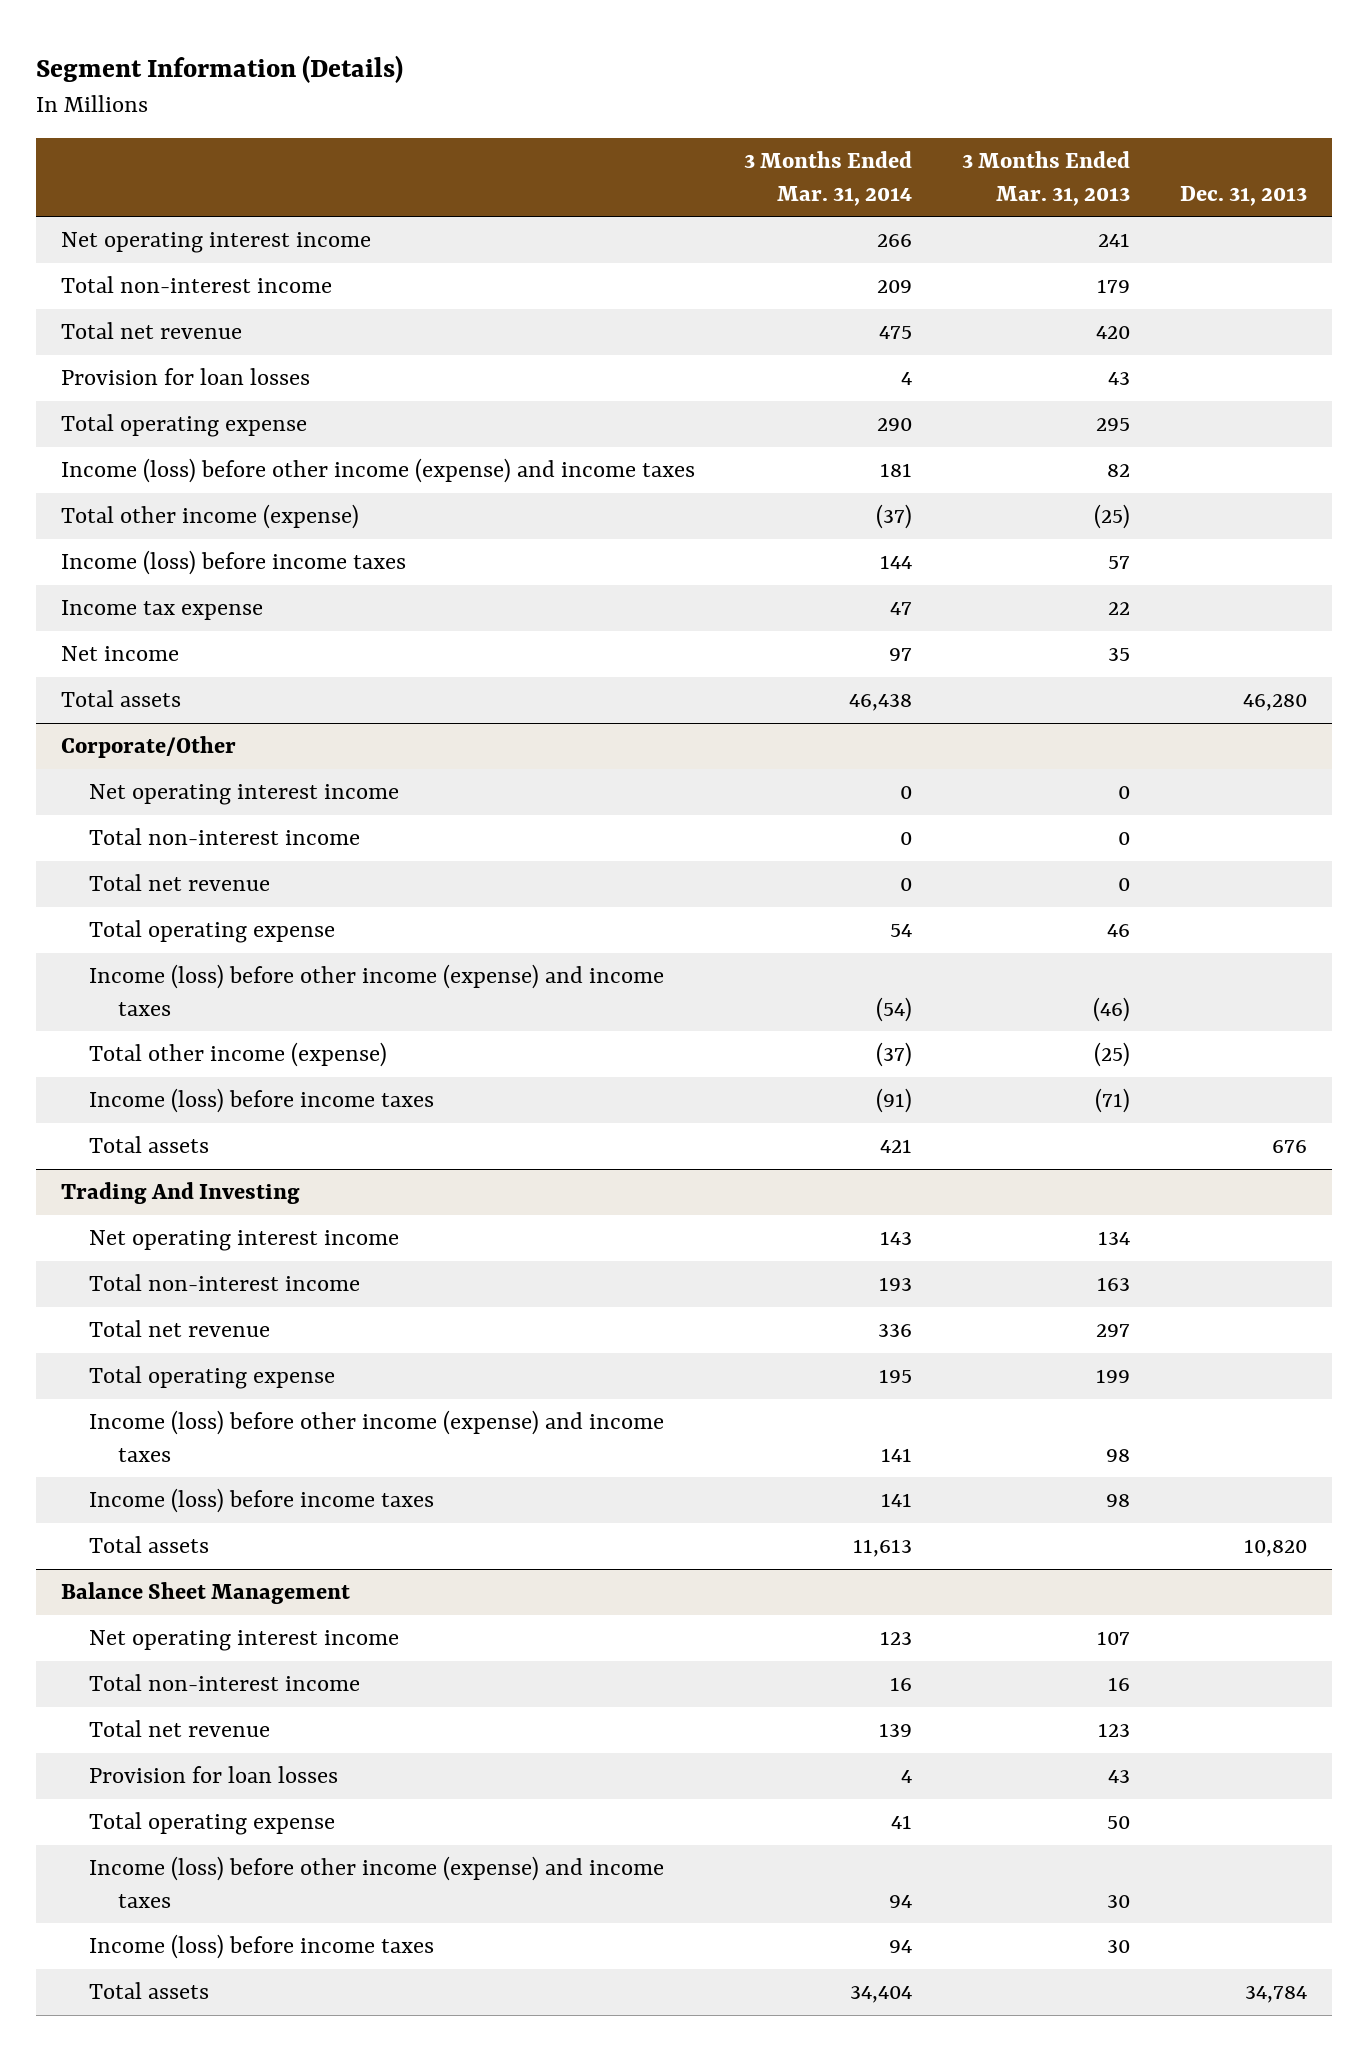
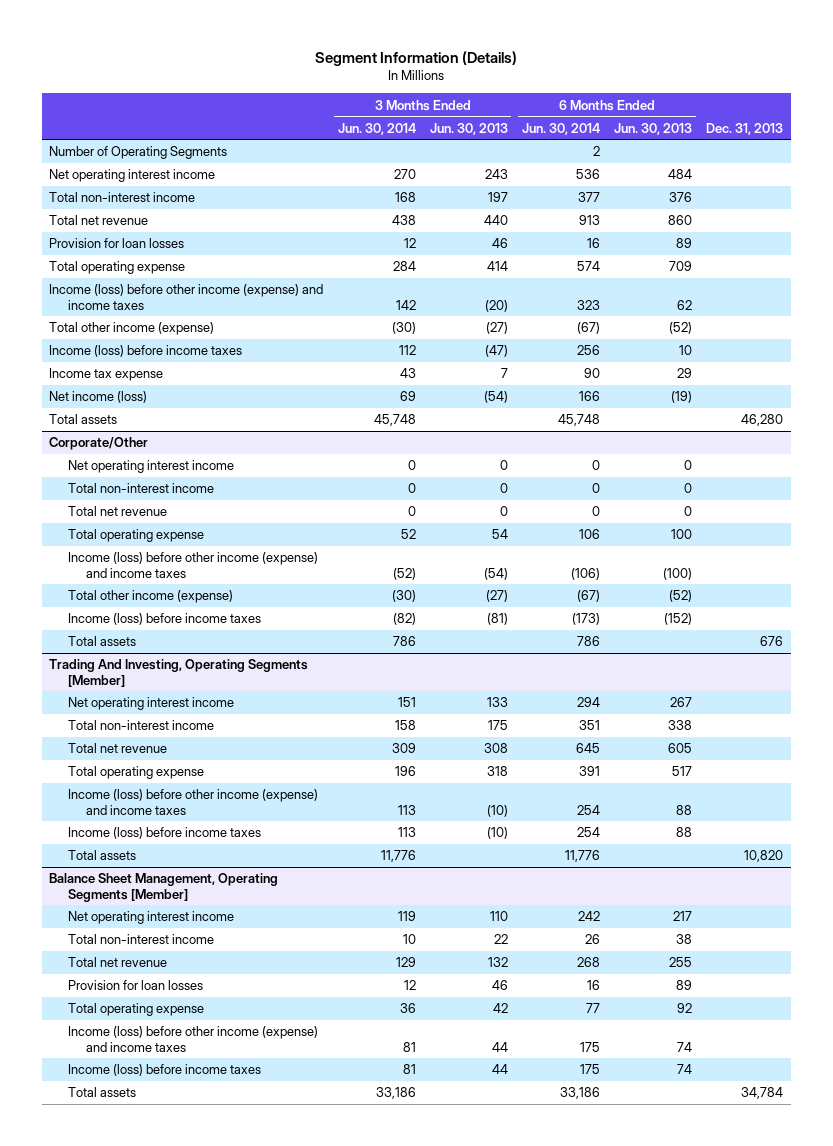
- | 3 Months Ended Mar. 31, 2014 | 3 Months Ended Mar. 31, 2013 | Dec. 31, 2013
+ | 3 Months Ended Jun. 30, 2014 | 3 Months Ended Jun. 30, 2013 | 6 Months Ended Jun. 30, 2014 | 6 Months Ended Jun. 30, 2013 | Dec. 31, 2013
+ Number of Operating Segments | | | 2 | |
- Net income | 97 | 35 |
+ Net income (loss) | 69 | (54) | 166 | (19) |
- Trading And Investing
+ Trading And Investing, Operating Segments [Member]
- Balance Sheet Management
+ Balance Sheet Management, Operating Segments [Member]

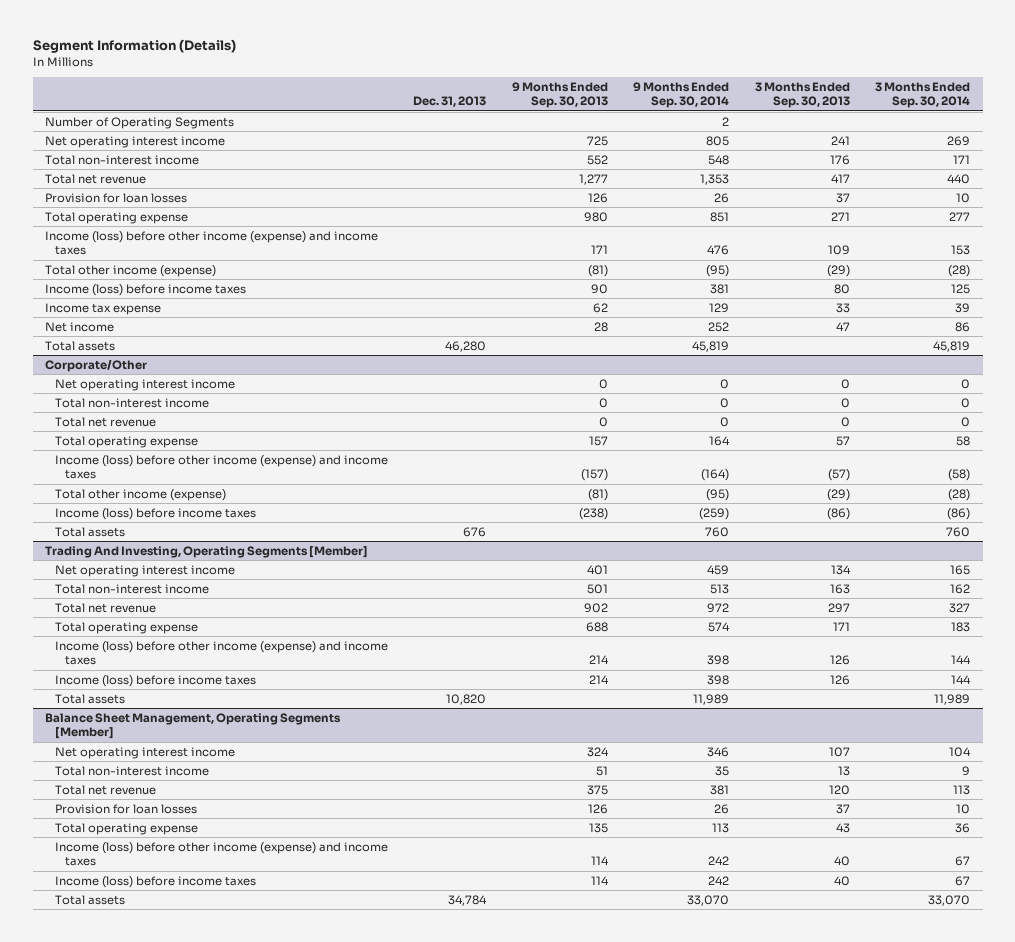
- | 3 Months Ended Jun. 30, 2014 | 3 Months Ended Jun. 30, 2013 | 6 Months Ended Jun. 30, 2014 | 6 Months Ended Jun. 30, 2013 | Dec. 31, 2013
+ | Dec. 31, 2013 | 9 Months Ended Sep. 30, 2013 | 9 Months Ended Sep. 30, 2014 | 3 Months Ended Sep. 30, 2013 | 3 Months Ended Sep. 30, 2014
- Net income (loss) | 69 | (54) | 166 | (19) |
+ Net income | | 28 | 252 | 47 | 86

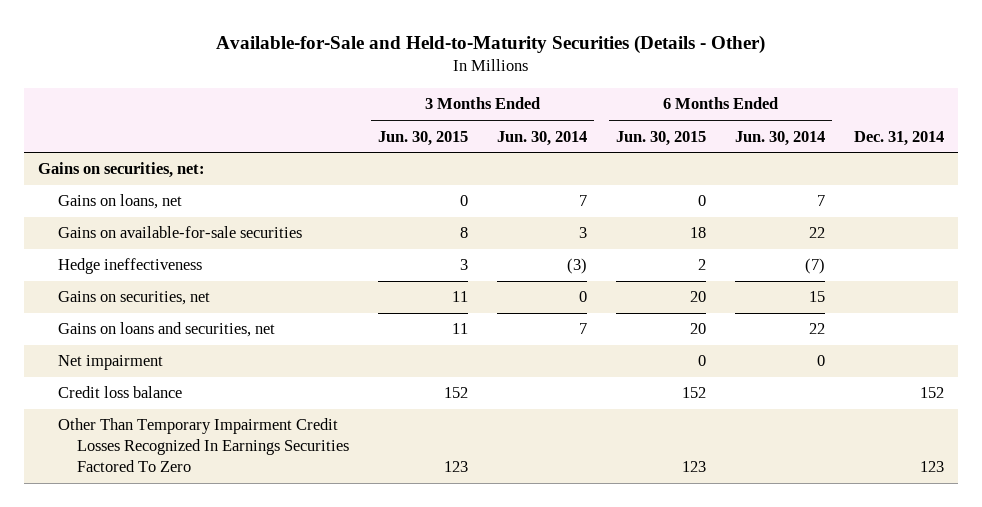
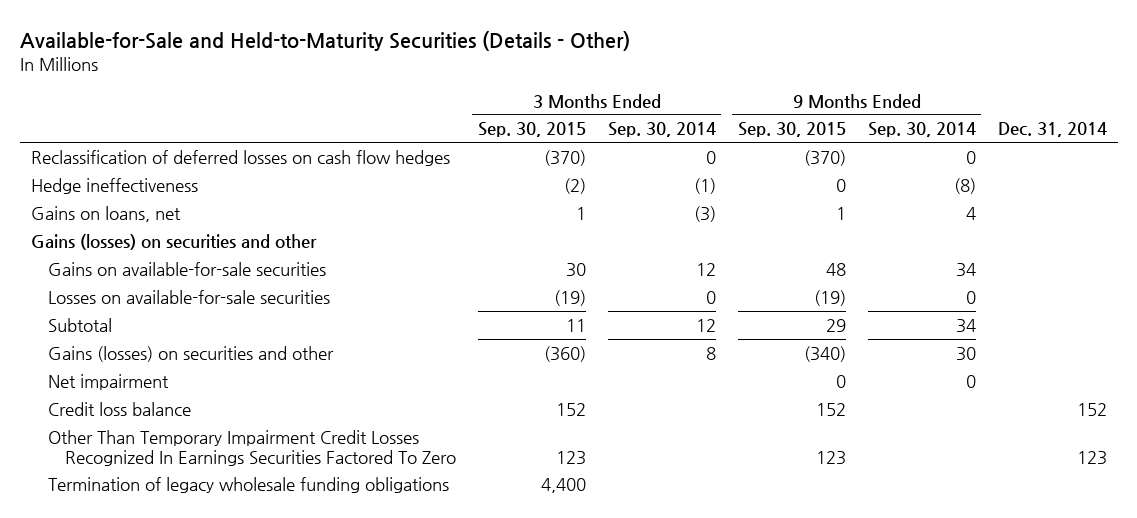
- | 3 Months Ended Jun. 30, 2015 | 3 Months Ended Jun. 30, 2014 | 6 Months Ended Jun. 30, 2015 | 6 Months Ended Jun. 30, 2014 | Dec. 31, 2014
+ | 3 Months Ended Sep. 30, 2015 | 3 Months Ended Sep. 30, 2014 | 9 Months Ended Sep. 30, 2015 | 9 Months Ended Sep. 30, 2014 | Dec. 31, 2014
- Gains on securities, net:
+ Reclassification of deferred losses on cash flow hedges | (370) | 0 | (370) | 0 |
moved up: Hedge ineffectiveness | (2) | (1) | 0 | (8) |
+ Gains (losses) on securities and other
- Gains on securities, net | 11 | 0 | 20 | 15 |
- Gains on loans and securities, net | 11 | 7 | 20 | 22 |
+ Losses on available-for-sale securities | (19) | 0 | (19) | 0 |
+ Subtotal | 11 | 12 | 29 | 34 |
+ Gains (losses) on securities and other | (360) | 8 | (340) | 30 |
+ Termination of legacy wholesale funding obligations | 4,400 | | | |

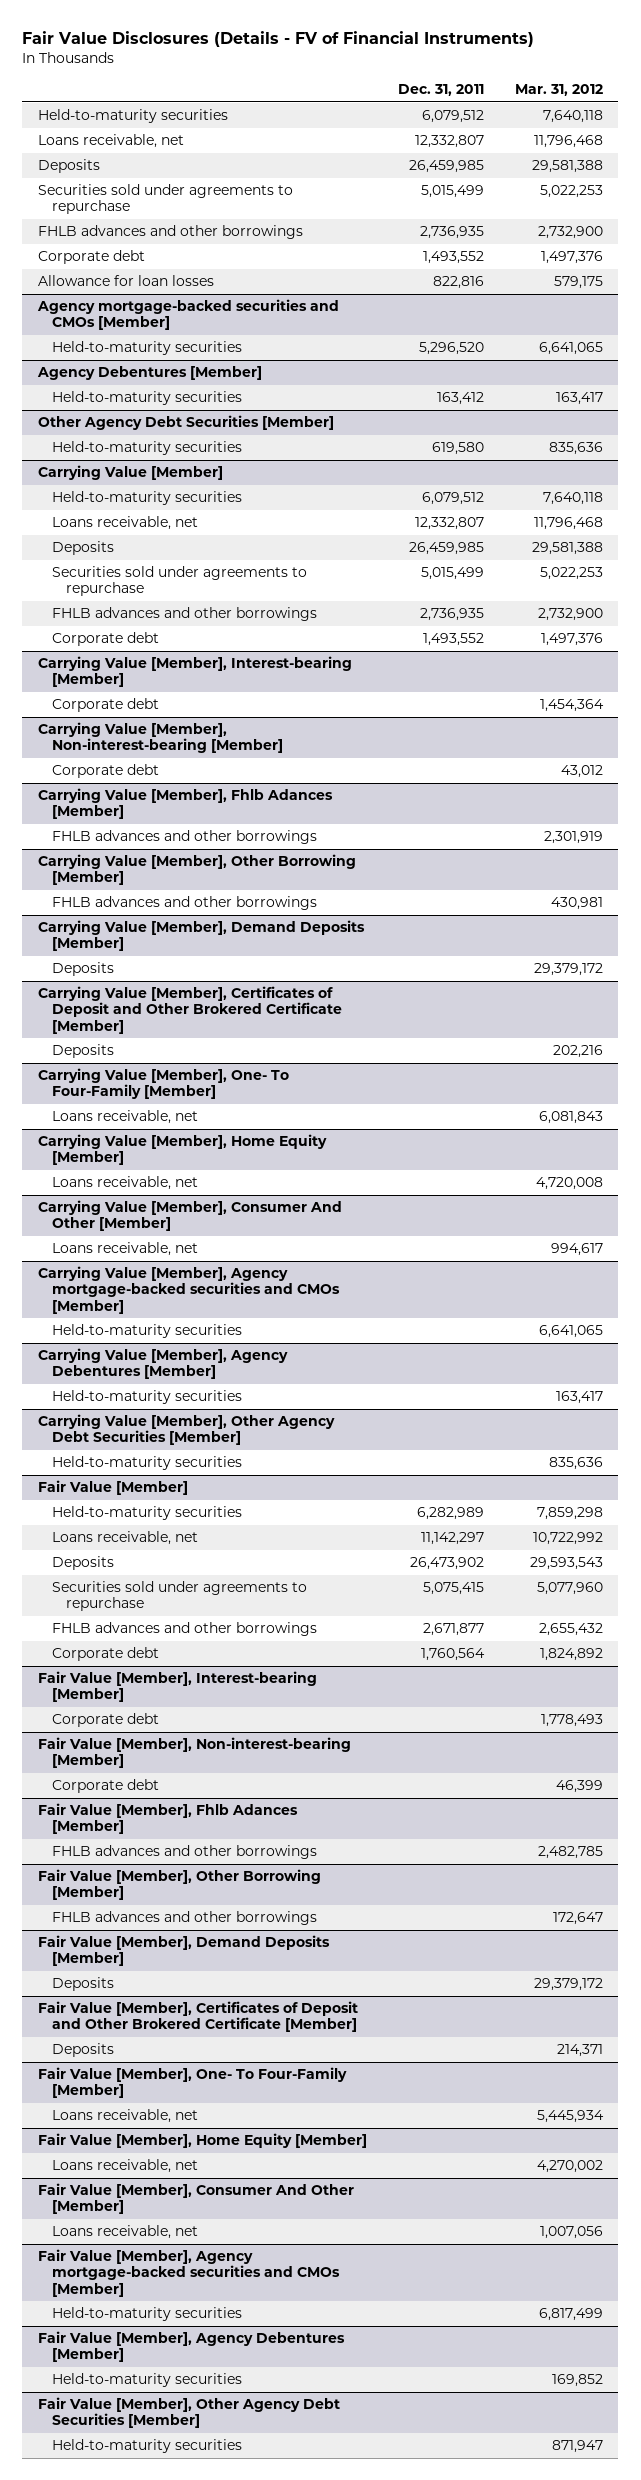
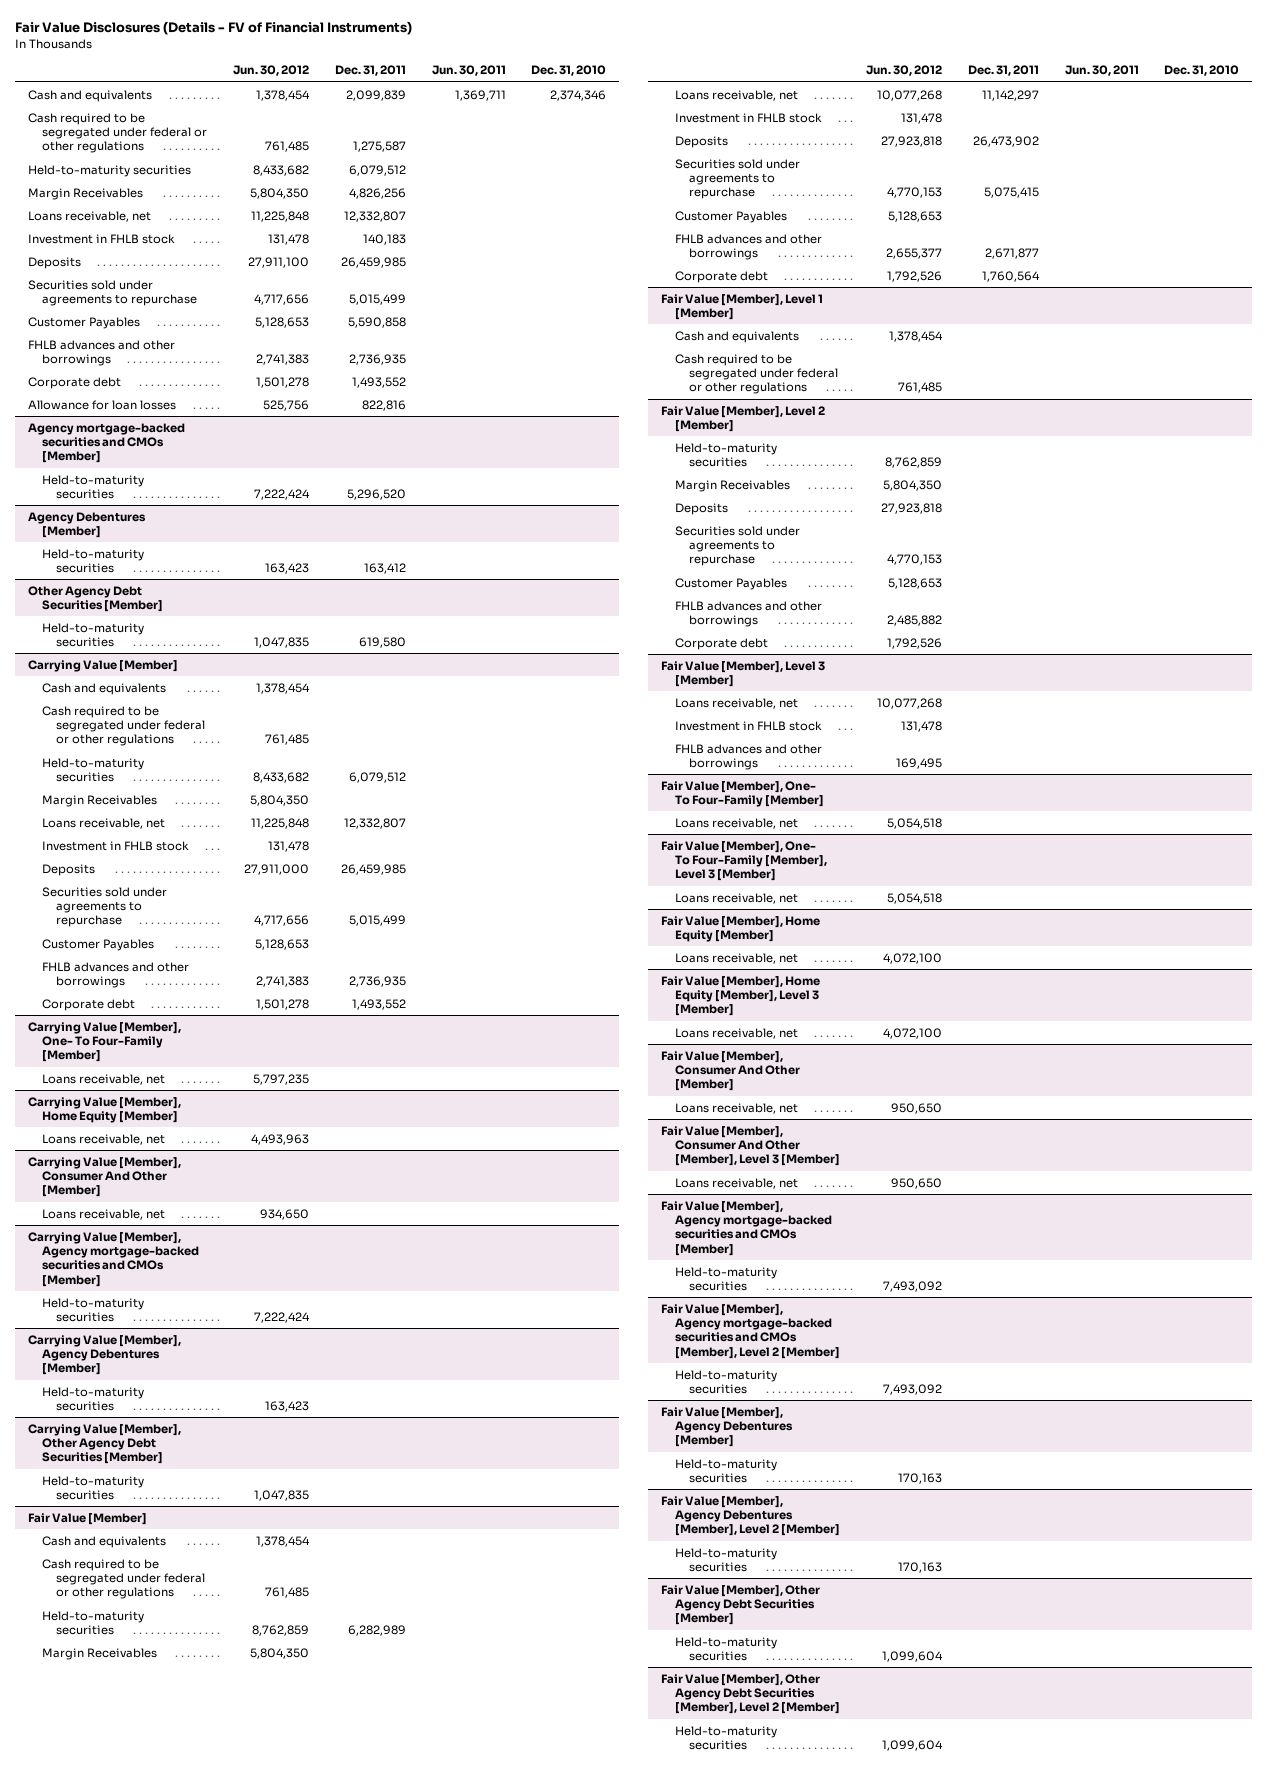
- | Dec. 31, 2011 | Mar. 31, 2012
+ | Jun. 30, 2012 | Dec. 31, 2011 | Jun. 30, 2011 | Dec. 31, 2010
+ Cash and equivalents | 1,378,454 | 2,099,839 | 1,369,711 | 2,374,346
+ Cash required to be segregated under federal or other regulations | 761,485 | 1,275,587 | |
+ Margin Receivables | 5,804,350 | 4,826,256 | |
+ Investment in FHLB stock | 131,478 | 140,183 | |
+ Customer Payables | 5,128,653 | 5,590,858 | |
@ Carrying Value [Member]
+ Cash and equivalents | 1,378,454 | | |
+ Cash required to be segregated under federal or other regulations | 761,485 | | |
+ Margin Receivables | 5,804,350 | | |
+ Investment in FHLB stock | 131,478 | | |
+ Customer Payables | 5,128,653 | | |
- Carrying Value [Member], Interest-bearing [Member]
- Corporate debt | | 1,454,364
- Carrying Value [Member], Non-interest-bearing [Member]
- Corporate debt | | 43,012
- Carrying Value [Member], Fhlb Adances [Member]
- FHLB advances and other borrowings | | 2,301,919
- Carrying Value [Member], Other Borrowing [Member]
- FHLB advances and other borrowings | | 430,981
- Carrying Value [Member], Demand Deposits [Member]
- Deposits | | 29,379,172
- Carrying Value [Member], Certificates of Deposit and Other Brokered Certificate [Member]
- Deposits | | 202,216
@ Fair Value [Member]
+ Cash and equivalents | 1,378,454 | | |
+ Cash required to be segregated under federal or other regulations | 761,485 | | |
+ Margin Receivables | 5,804,350 | | |
+ Investment in FHLB stock | 131,478 | | |
+ Customer Payables | 5,128,653 | | |
- Fair Value [Member], Interest-bearing [Member]
- Corporate debt | | 1,778,493
- Fair Value [Member], Non-interest-bearing [Member]
- Corporate debt | | 46,399
- Fair Value [Member], Fhlb Adances [Member]
- FHLB advances and other borrowings | | 2,482,785
- Fair Value [Member], Other Borrowing [Member]
- FHLB advances and other borrowings | | 172,647
- Fair Value [Member], Demand Deposits [Member]
- Deposits | | 29,379,172
- Fair Value [Member], Certificates of Deposit and Other Brokered Certificate [Member]
- Deposits | | 214,371
+ Fair Value [Member], Level 1 [Member]
+ Cash and equivalents | 1,378,454 | | |
+ Cash required to be segregated under federal or other regulations | 761,485 | | |
+ Fair Value [Member], Level 2 [Member]
+ Held-to-maturity securities | 8,762,859 | | |
+ Margin Receivables | 5,804,350 | | |
+ Deposits | 27,923,818 | | |
+ Securities sold under agreements to repurchase | 4,770,153 | | |
+ Customer Payables | 5,128,653 | | |
+ FHLB advances and other borrowings | 2,485,882 | | |
+ Corporate debt | 1,792,526 | | |
+ Fair Value [Member], Level 3 [Member]
+ Loans receivable, net | 10,077,268 | | |
+ Investment in FHLB stock | 131,478 | | |
+ FHLB advances and other borrowings | 169,495 | | |
+ Fair Value [Member], One- To Four-Family [Member], Level 3 [Member]
+ Loans receivable, net | 5,054,518 | | |
+ Fair Value [Member], Home Equity [Member], Level 3 [Member]
+ Loans receivable, net | 4,072,100 | | |
+ Fair Value [Member], Consumer And Other [Member], Level 3 [Member]
+ Loans receivable, net | 950,650 | | |
+ Fair Value [Member], Agency mortgage-backed securities and CMOs [Member], Level 2 [Member]
+ Held-to-maturity securities | 7,493,092 | | |
+ Fair Value [Member], Agency Debentures [Member], Level 2 [Member]
+ Held-to-maturity securities | 170,163 | | |
+ Fair Value [Member], Other Agency Debt Securities [Member], Level 2 [Member]
+ Held-to-maturity securities | 1,099,604 | | |

